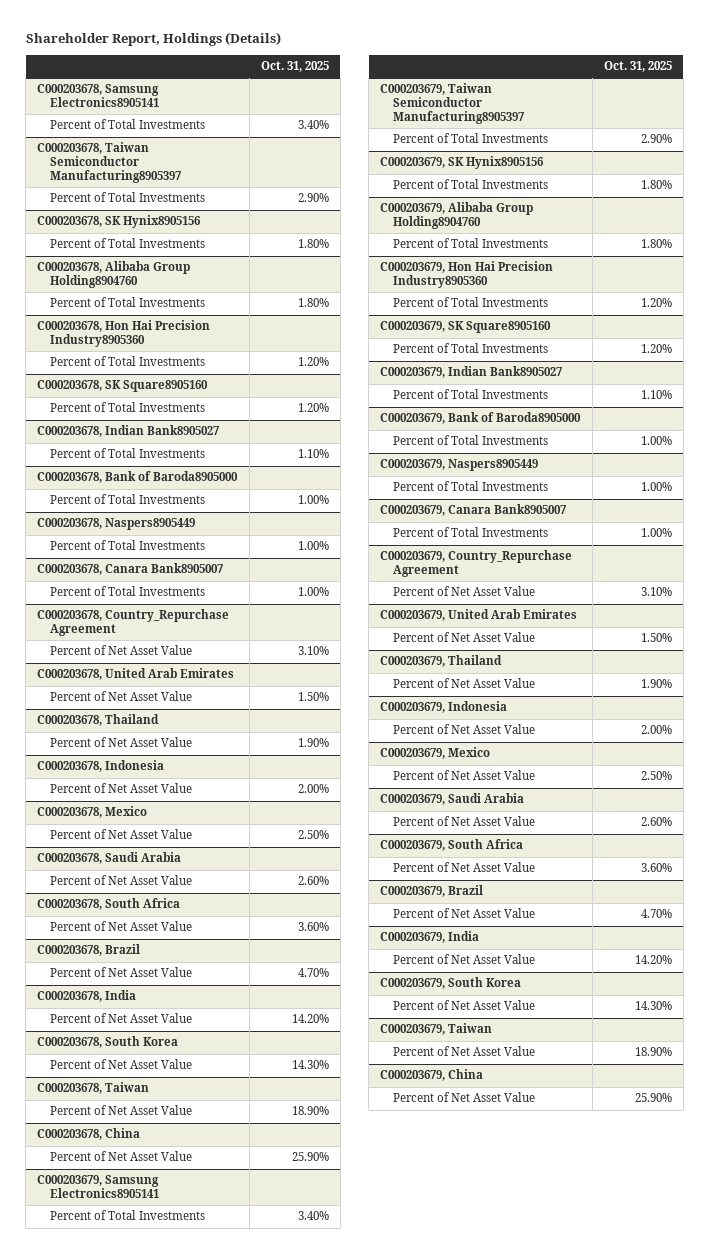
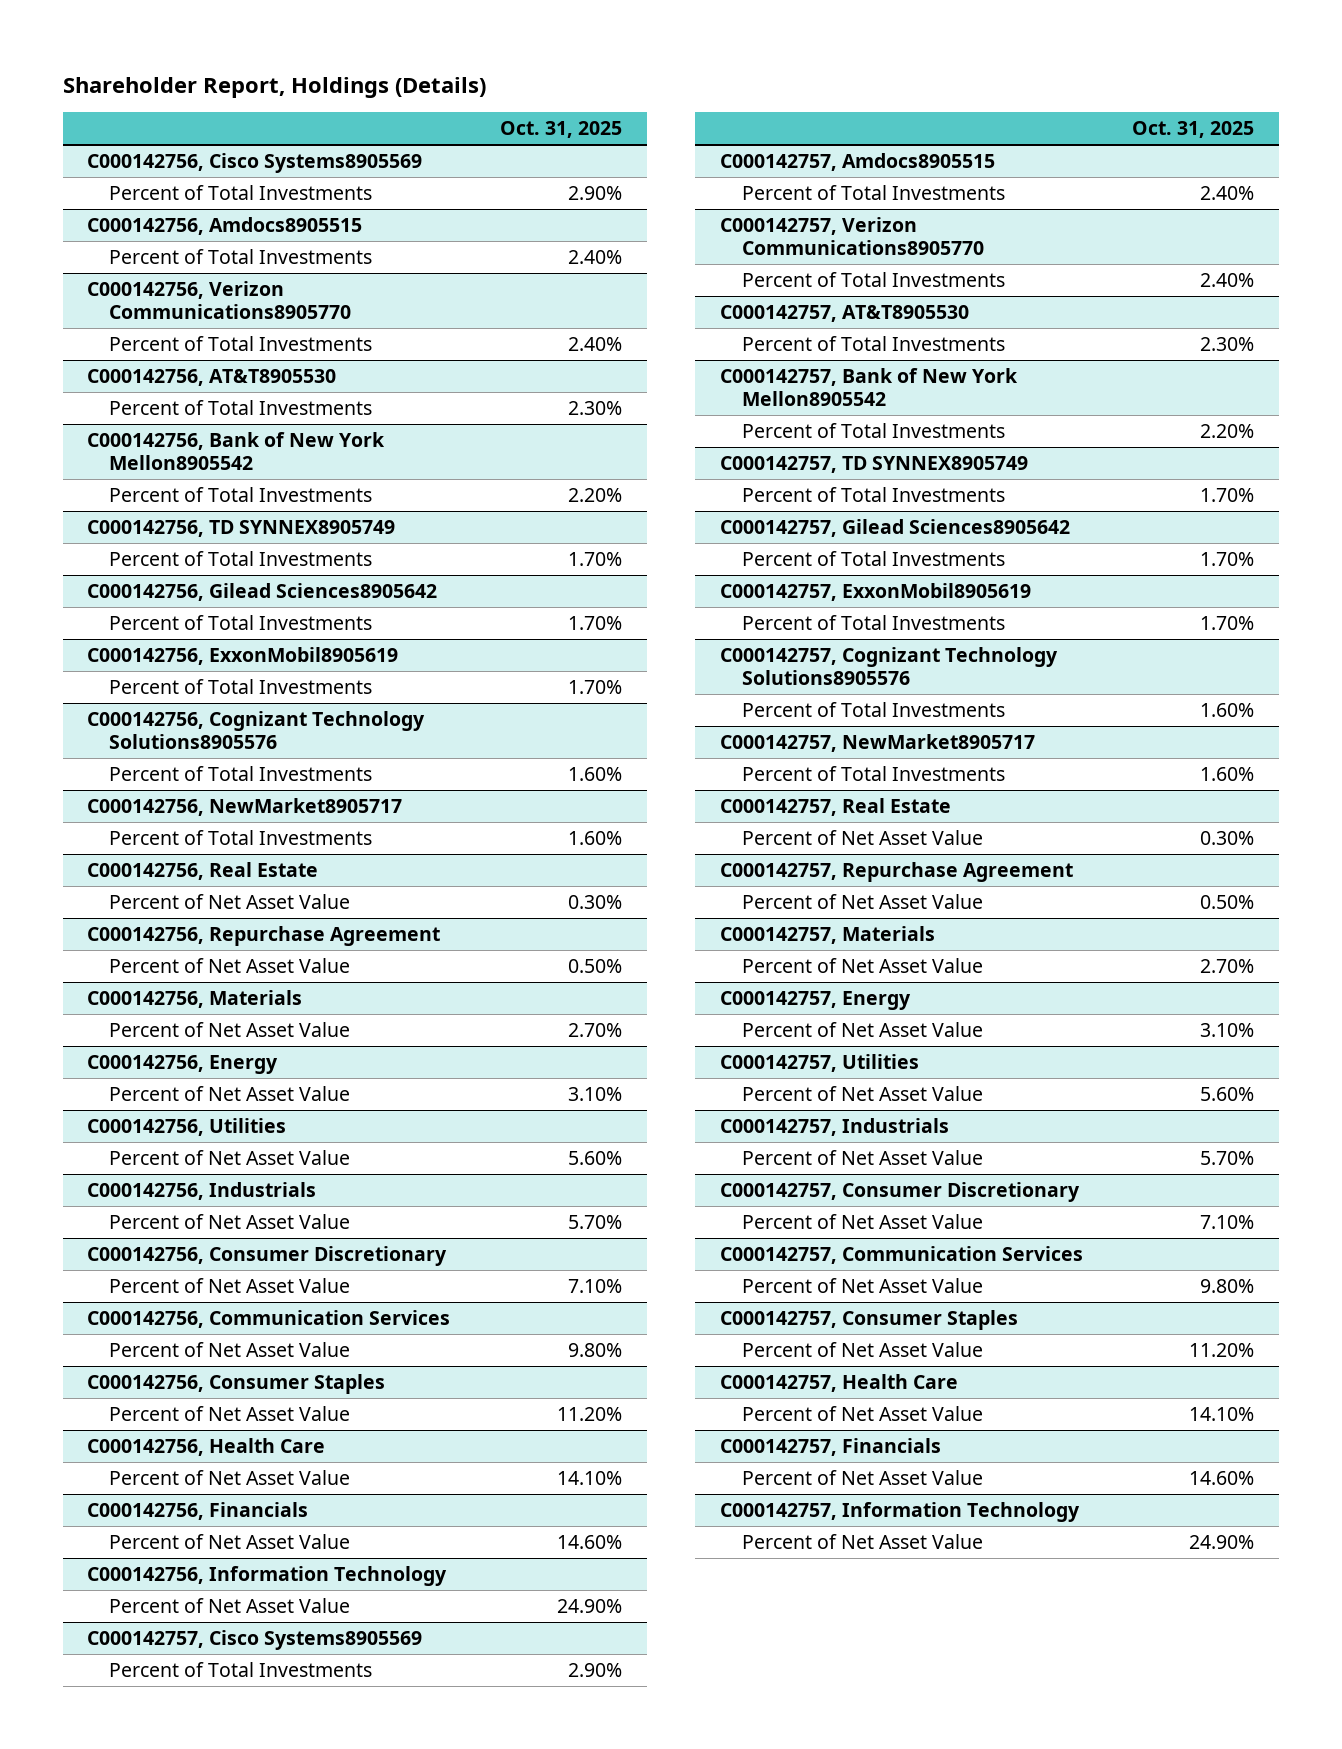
- C000203678, Samsung Electronics8905141
- Percent of Total Investments | 3.40%
- C000203678, Taiwan Semiconductor Manufacturing8905397
+ C000142756, Cisco Systems8905569
- C000203678, SK Hynix8905156
- Percent of Total Investments | 1.80%
- C000203678, Alibaba Group Holding8904760
- Percent of Total Investments | 1.80%
- C000203678, Hon Hai Precision Industry8905360
- Percent of Total Investments | 1.20%
- C000203678, SK Square8905160
- Percent of Total Investments | 1.20%
- C000203678, Indian Bank8905027
- Percent of Total Investments | 1.10%
- C000203678, Bank of Baroda8905000
- Percent of Total Investments | 1.00%
- C000203678, Naspers8905449
- Percent of Total Investments | 1.00%
- C000203678, Canara Bank8905007
- Percent of Total Investments | 1.00%
- C000203678, Country_Repurchase Agreement
+ C000142756, Amdocs8905515
+ Percent of Total Investments | 2.40%
+ C000142756, Verizon Communications8905770
+ Percent of Total Investments | 2.40%
+ C000142756, AT&T8905530
+ Percent of Total Investments | 2.30%
+ C000142756, Bank of New York Mellon8905542
+ Percent of Total Investments | 2.20%
+ C000142756, TD SYNNEX8905749
+ Percent of Total Investments | 1.70%
+ C000142756, Gilead Sciences8905642
+ Percent of Total Investments | 1.70%
+ C000142756, ExxonMobil8905619
+ Percent of Total Investments | 1.70%
+ C000142756, Cognizant Technology Solutions8905576
+ Percent of Total Investments | 1.60%
+ C000142756, NewMarket8905717
+ Percent of Total Investments | 1.60%
+ C000142756, Real Estate
+ Percent of Net Asset Value | 0.30%
+ C000142756, Repurchase Agreement
+ Percent of Net Asset Value | 0.50%
+ C000142756, Materials
+ Percent of Net Asset Value | 2.70%
+ C000142756, Energy
- C000203678, United Arab Emirates
- Percent of Net Asset Value | 1.50%
- C000203678, Thailand
- Percent of Net Asset Value | 1.90%
- C000203678, Indonesia
- Percent of Net Asset Value | 2.00%
- C000203678, Mexico
- Percent of Net Asset Value | 2.50%
- C000203678, Saudi Arabia
- Percent of Net Asset Value | 2.60%
- C000203678, South Africa
- Percent of Net Asset Value | 3.60%
- C000203678, Brazil
- Percent of Net Asset Value | 4.70%
- C000203678, India
- Percent of Net Asset Value | 14.20%
- C000203678, South Korea
- Percent of Net Asset Value | 14.30%
- C000203678, Taiwan
- Percent of Net Asset Value | 18.90%
- C000203678, China
- Percent of Net Asset Value | 25.90%
- C000203679, Samsung Electronics8905141
- Percent of Total Investments | 3.40%
- C000203679, Taiwan Semiconductor Manufacturing8905397
+ C000142756, Utilities
+ Percent of Net Asset Value | 5.60%
+ C000142756, Industrials
+ Percent of Net Asset Value | 5.70%
+ C000142756, Consumer Discretionary
+ Percent of Net Asset Value | 7.10%
+ C000142756, Communication Services
+ Percent of Net Asset Value | 9.80%
+ C000142756, Consumer Staples
+ Percent of Net Asset Value | 11.20%
+ C000142756, Health Care
+ Percent of Net Asset Value | 14.10%
+ C000142756, Financials
+ Percent of Net Asset Value | 14.60%
+ C000142756, Information Technology
+ Percent of Net Asset Value | 24.90%
+ C000142757, Cisco Systems8905569
- C000203679, SK Hynix8905156
- Percent of Total Investments | 1.80%
- C000203679, Alibaba Group Holding8904760
- Percent of Total Investments | 1.80%
- C000203679, Hon Hai Precision Industry8905360
- Percent of Total Investments | 1.20%
- C000203679, SK Square8905160
- Percent of Total Investments | 1.20%
- C000203679, Indian Bank8905027
- Percent of Total Investments | 1.10%
- C000203679, Bank of Baroda8905000
- Percent of Total Investments | 1.00%
- C000203679, Naspers8905449
- Percent of Total Investments | 1.00%
- C000203679, Canara Bank8905007
- Percent of Total Investments | 1.00%
- C000203679, Country_Repurchase Agreement
+ C000142757, Amdocs8905515
+ Percent of Total Investments | 2.40%
+ C000142757, Verizon Communications8905770
+ Percent of Total Investments | 2.40%
+ C000142757, AT&T8905530
+ Percent of Total Investments | 2.30%
+ C000142757, Bank of New York Mellon8905542
+ Percent of Total Investments | 2.20%
+ C000142757, TD SYNNEX8905749
+ Percent of Total Investments | 1.70%
+ C000142757, Gilead Sciences8905642
+ Percent of Total Investments | 1.70%
+ C000142757, ExxonMobil8905619
+ Percent of Total Investments | 1.70%
+ C000142757, Cognizant Technology Solutions8905576
+ Percent of Total Investments | 1.60%
+ C000142757, NewMarket8905717
+ Percent of Total Investments | 1.60%
+ C000142757, Real Estate
+ Percent of Net Asset Value | 0.30%
+ C000142757, Repurchase Agreement
+ Percent of Net Asset Value | 0.50%
+ C000142757, Materials
+ Percent of Net Asset Value | 2.70%
+ C000142757, Energy
- C000203679, United Arab Emirates
- Percent of Net Asset Value | 1.50%
- C000203679, Thailand
- Percent of Net Asset Value | 1.90%
- C000203679, Indonesia
- Percent of Net Asset Value | 2.00%
- C000203679, Mexico
- Percent of Net Asset Value | 2.50%
- C000203679, Saudi Arabia
- Percent of Net Asset Value | 2.60%
- C000203679, South Africa
- Percent of Net Asset Value | 3.60%
- C000203679, Brazil
- Percent of Net Asset Value | 4.70%
- C000203679, India
- Percent of Net Asset Value | 14.20%
- C000203679, South Korea
- Percent of Net Asset Value | 14.30%
- C000203679, Taiwan
- Percent of Net Asset Value | 18.90%
- C000203679, China
- Percent of Net Asset Value | 25.90%
+ C000142757, Utilities
+ Percent of Net Asset Value | 5.60%
+ C000142757, Industrials
+ Percent of Net Asset Value | 5.70%
+ C000142757, Consumer Discretionary
+ Percent of Net Asset Value | 7.10%
+ C000142757, Communication Services
+ Percent of Net Asset Value | 9.80%
+ C000142757, Consumer Staples
+ Percent of Net Asset Value | 11.20%
+ C000142757, Health Care
+ Percent of Net Asset Value | 14.10%
+ C000142757, Financials
+ Percent of Net Asset Value | 14.60%
+ C000142757, Information Technology
+ Percent of Net Asset Value | 24.90%

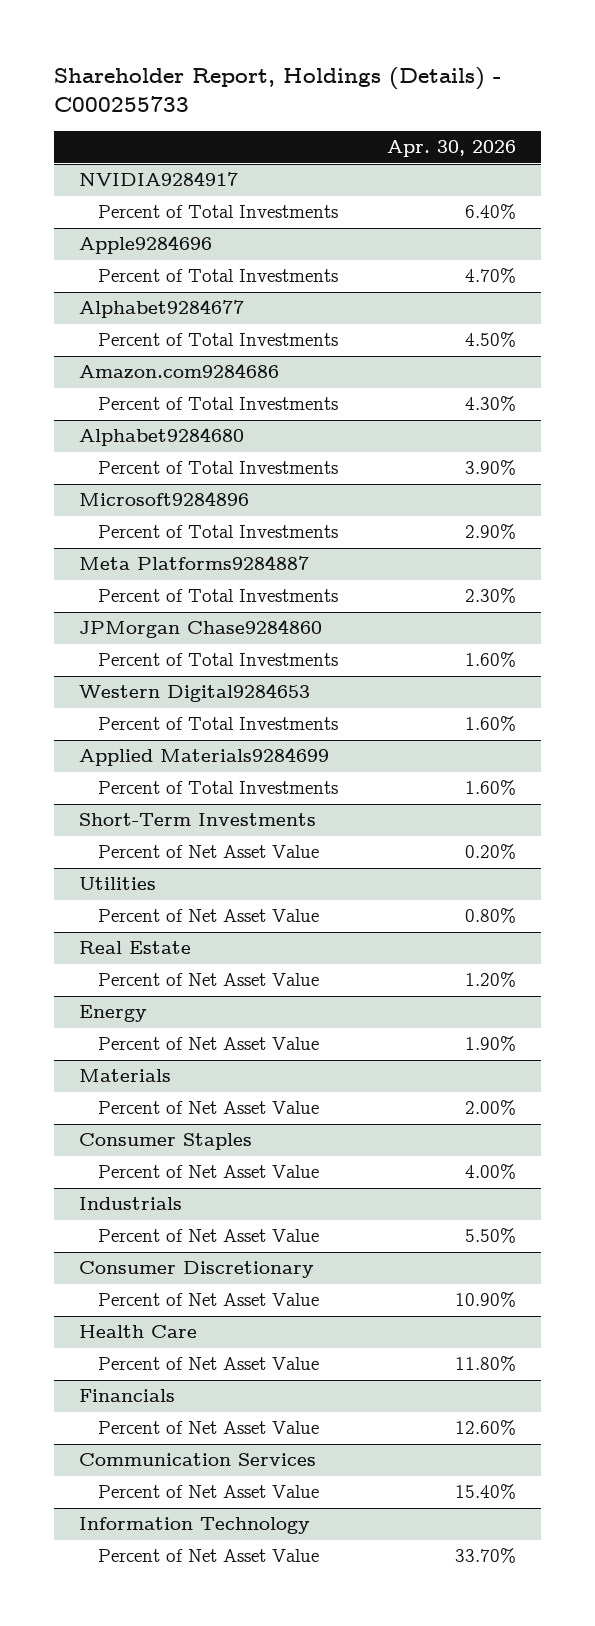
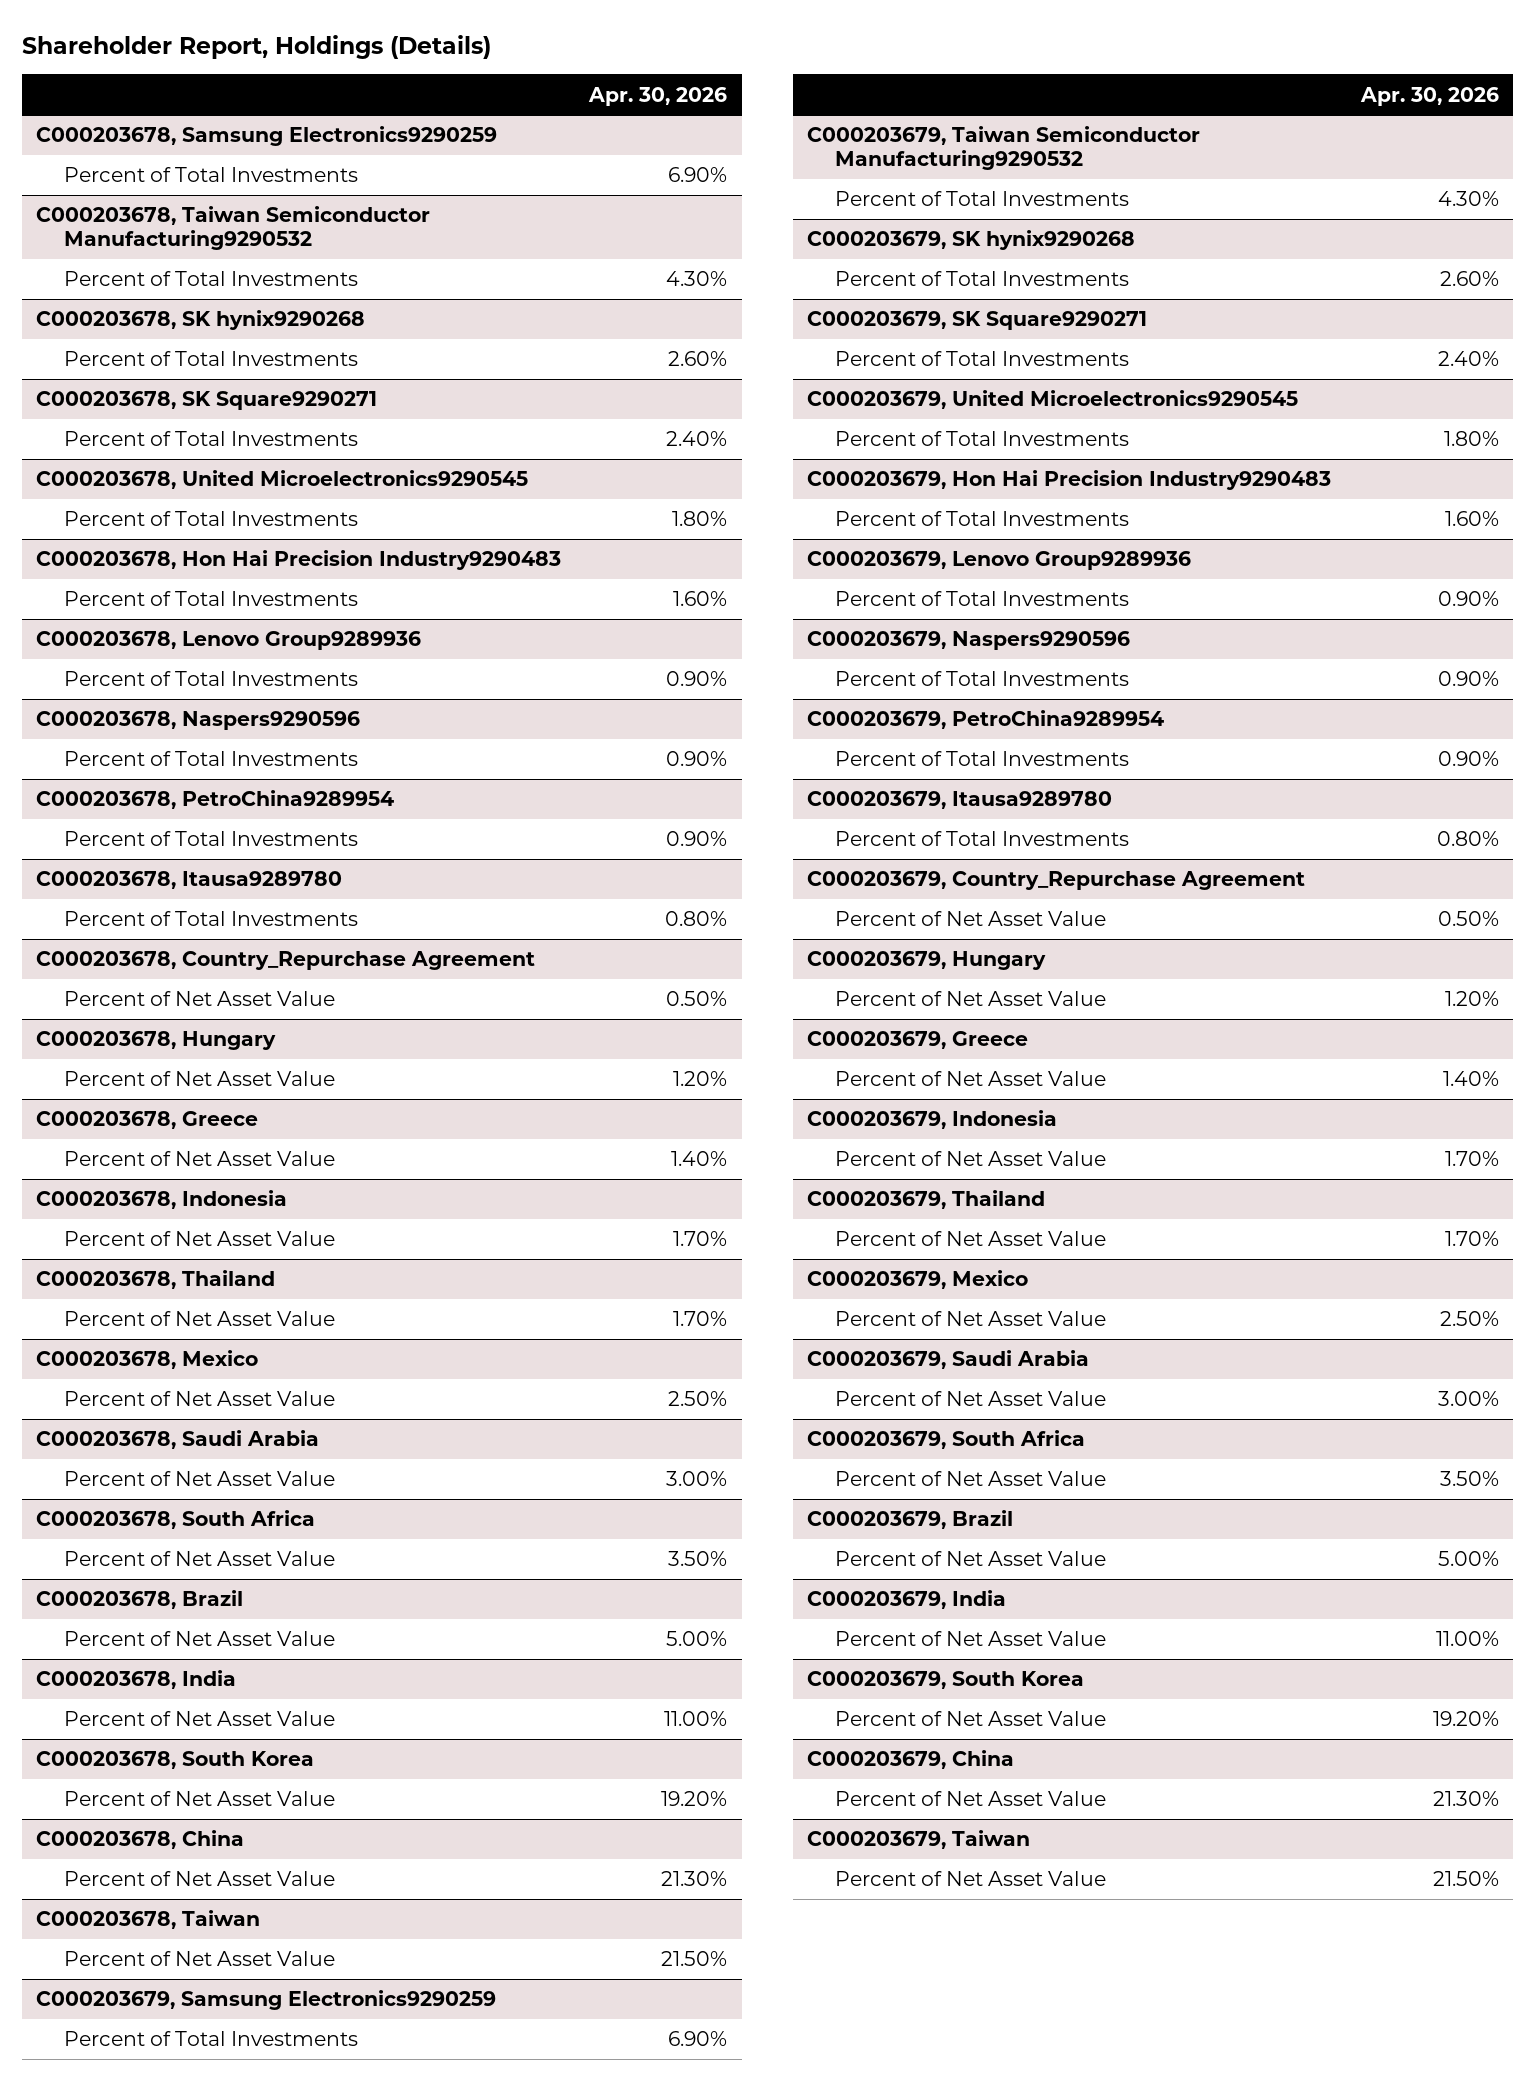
- Shareholder Report, Holdings (Details) - C000255733
+ Shareholder Report, Holdings (Details)
- NVIDIA9284917
- Percent of Total Investments | 6.40%
- Apple9284696
- Percent of Total Investments | 4.70%
- Alphabet9284677
- Percent of Total Investments | 4.50%
- Amazon.com9284686
+ C000203678, Samsung Electronics9290259
+ Percent of Total Investments | 6.90%
+ C000203678, Taiwan Semiconductor Manufacturing9290532
- Alphabet9284680
- Percent of Total Investments | 3.90%
- Microsoft9284896
- Percent of Total Investments | 2.90%
- Meta Platforms9284887
- Percent of Total Investments | 2.30%
- JPMorgan Chase9284860
- Percent of Total Investments | 1.60%
- Western Digital9284653
+ C000203678, SK hynix9290268
+ Percent of Total Investments | 2.60%
+ C000203678, SK Square9290271
+ Percent of Total Investments | 2.40%
+ C000203678, United Microelectronics9290545
+ Percent of Total Investments | 1.80%
+ C000203678, Hon Hai Precision Industry9290483
- Applied Materials9284699
+ C000203678, Lenovo Group9289936
+ Percent of Total Investments | 0.90%
+ C000203678, Naspers9290596
+ Percent of Total Investments | 0.90%
+ C000203678, PetroChina9289954
+ Percent of Total Investments | 0.90%
+ C000203678, Itausa9289780
+ Percent of Total Investments | 0.80%
+ C000203678, Country_Repurchase Agreement
+ Percent of Net Asset Value | 0.50%
+ C000203678, Hungary
+ Percent of Net Asset Value | 1.20%
+ C000203678, Greece
+ Percent of Net Asset Value | 1.40%
+ C000203678, Indonesia
+ Percent of Net Asset Value | 1.70%
+ C000203678, Thailand
+ Percent of Net Asset Value | 1.70%
+ C000203678, Mexico
+ Percent of Net Asset Value | 2.50%
+ C000203678, Saudi Arabia
+ Percent of Net Asset Value | 3.00%
+ C000203678, South Africa
+ Percent of Net Asset Value | 3.50%
+ C000203678, Brazil
+ Percent of Net Asset Value | 5.00%
+ C000203678, India
+ Percent of Net Asset Value | 11.00%
+ C000203678, South Korea
+ Percent of Net Asset Value | 19.20%
+ C000203678, China
+ Percent of Net Asset Value | 21.30%
+ C000203678, Taiwan
+ Percent of Net Asset Value | 21.50%
+ C000203679, Samsung Electronics9290259
+ Percent of Total Investments | 6.90%
+ C000203679, Taiwan Semiconductor Manufacturing9290532
+ Percent of Total Investments | 4.30%
+ C000203679, SK hynix9290268
+ Percent of Total Investments | 2.60%
+ C000203679, SK Square9290271
+ Percent of Total Investments | 2.40%
+ C000203679, United Microelectronics9290545
+ Percent of Total Investments | 1.80%
+ C000203679, Hon Hai Precision Industry9290483
- Short-Term Investments
- Percent of Net Asset Value | 0.20%
- Utilities
- Percent of Net Asset Value | 0.80%
- Real Estate
+ C000203679, Lenovo Group9289936
+ Percent of Total Investments | 0.90%
+ C000203679, Naspers9290596
+ Percent of Total Investments | 0.90%
+ C000203679, PetroChina9289954
+ Percent of Total Investments | 0.90%
+ C000203679, Itausa9289780
+ Percent of Total Investments | 0.80%
+ C000203679, Country_Repurchase Agreement
+ Percent of Net Asset Value | 0.50%
+ C000203679, Hungary
- Energy
- Percent of Net Asset Value | 1.90%
- Materials
- Percent of Net Asset Value | 2.00%
- Consumer Staples
- Percent of Net Asset Value | 4.00%
- Industrials
- Percent of Net Asset Value | 5.50%
- Consumer Discretionary
- Percent of Net Asset Value | 10.90%
- Health Care
- Percent of Net Asset Value | 11.80%
- Financials
- Percent of Net Asset Value | 12.60%
- Communication Services
- Percent of Net Asset Value | 15.40%
- Information Technology
- Percent of Net Asset Value | 33.70%
+ C000203679, Greece
+ Percent of Net Asset Value | 1.40%
+ C000203679, Indonesia
+ Percent of Net Asset Value | 1.70%
+ C000203679, Thailand
+ Percent of Net Asset Value | 1.70%
+ C000203679, Mexico
+ Percent of Net Asset Value | 2.50%
+ C000203679, Saudi Arabia
+ Percent of Net Asset Value | 3.00%
+ C000203679, South Africa
+ Percent of Net Asset Value | 3.50%
+ C000203679, Brazil
+ Percent of Net Asset Value | 5.00%
+ C000203679, India
+ Percent of Net Asset Value | 11.00%
+ C000203679, South Korea
+ Percent of Net Asset Value | 19.20%
+ C000203679, China
+ Percent of Net Asset Value | 21.30%
+ C000203679, Taiwan
+ Percent of Net Asset Value | 21.50%

